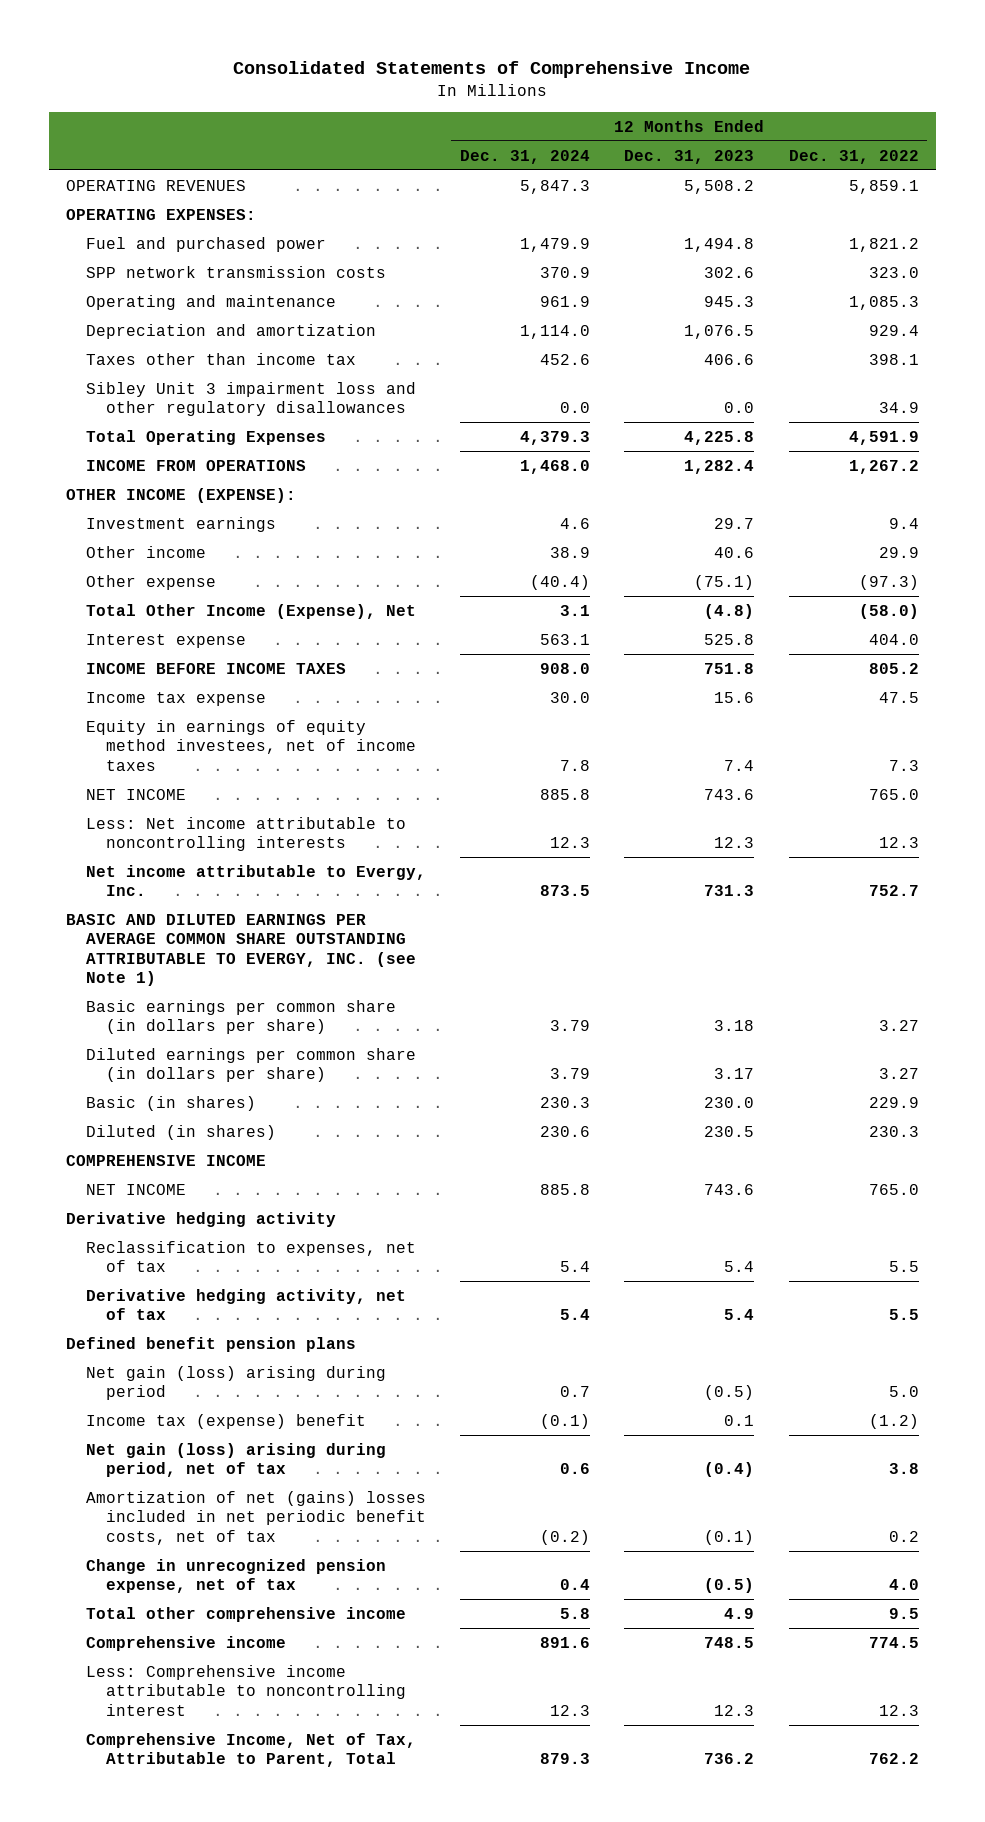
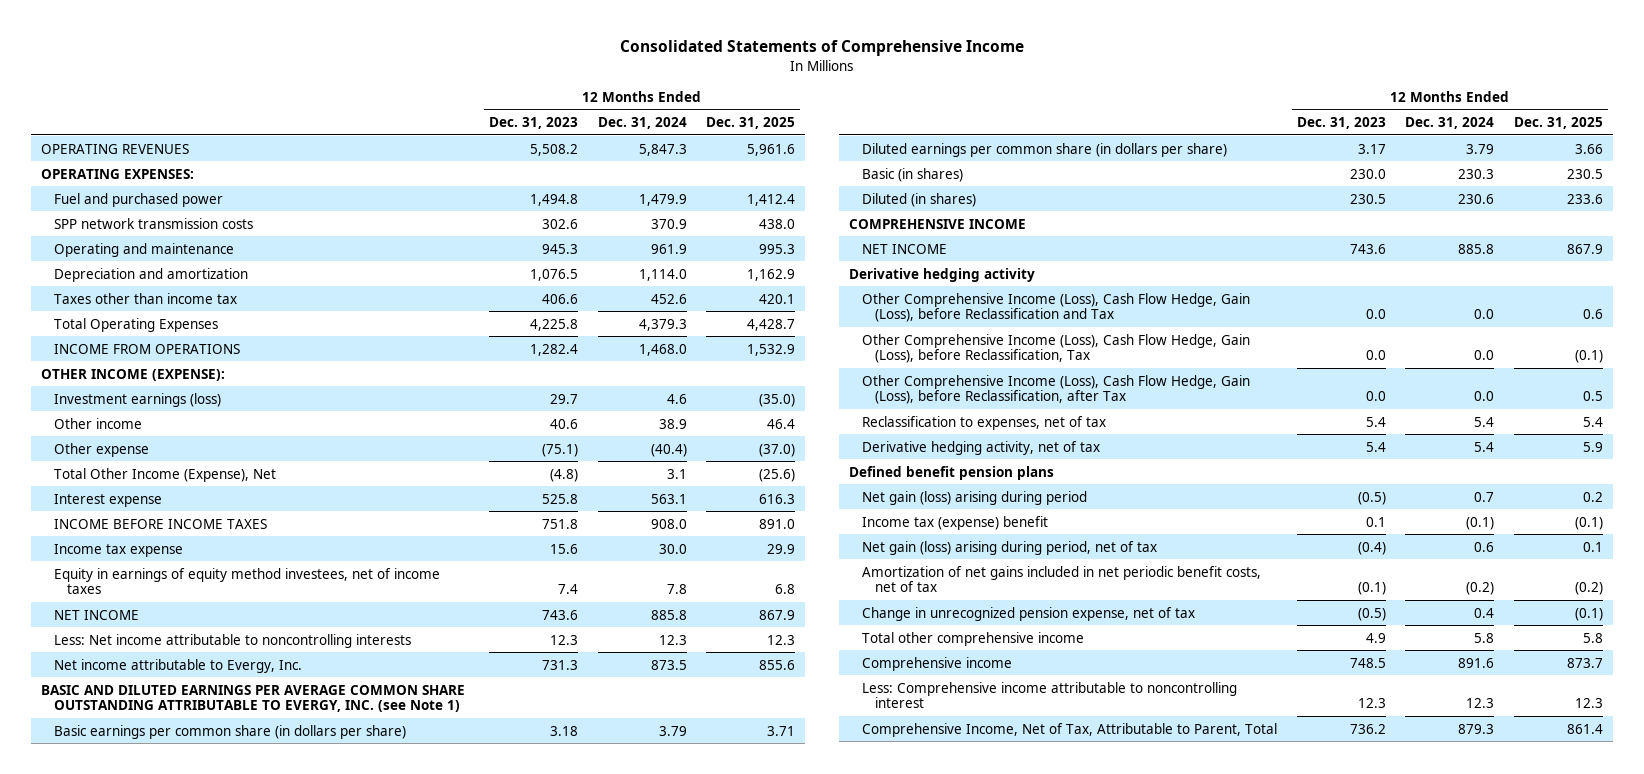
- | 12 Months Ended Dec. 31, 2024 | 12 Months Ended Dec. 31, 2023 | 12 Months Ended Dec. 31, 2022
+ | 12 Months Ended Dec. 31, 2023 | 12 Months Ended Dec. 31, 2024 | 12 Months Ended Dec. 31, 2025
- Sibley Unit 3 impairment loss and other regulatory disallowances | 0.0 | 0.0 | 34.9
- Investment earnings | 4.6 | 29.7 | 9.4
+ Investment earnings (loss) | 29.7 | 4.6 | (35.0)
+ Other Comprehensive Income (Loss), Cash Flow Hedge, Gain (Loss), before Reclassification and Tax | 0.0 | 0.0 | 0.6
+ Other Comprehensive Income (Loss), Cash Flow Hedge, Gain (Loss), before Reclassification, Tax | 0.0 | 0.0 | (0.1)
+ Other Comprehensive Income (Loss), Cash Flow Hedge, Gain (Loss), before Reclassification, after Tax | 0.0 | 0.0 | 0.5
- Amortization of net (gains) losses included in net periodic benefit costs, net of tax | (0.2) | (0.1) | 0.2
+ Amortization of net gains included in net periodic benefit costs, net of tax | (0.1) | (0.2) | (0.2)

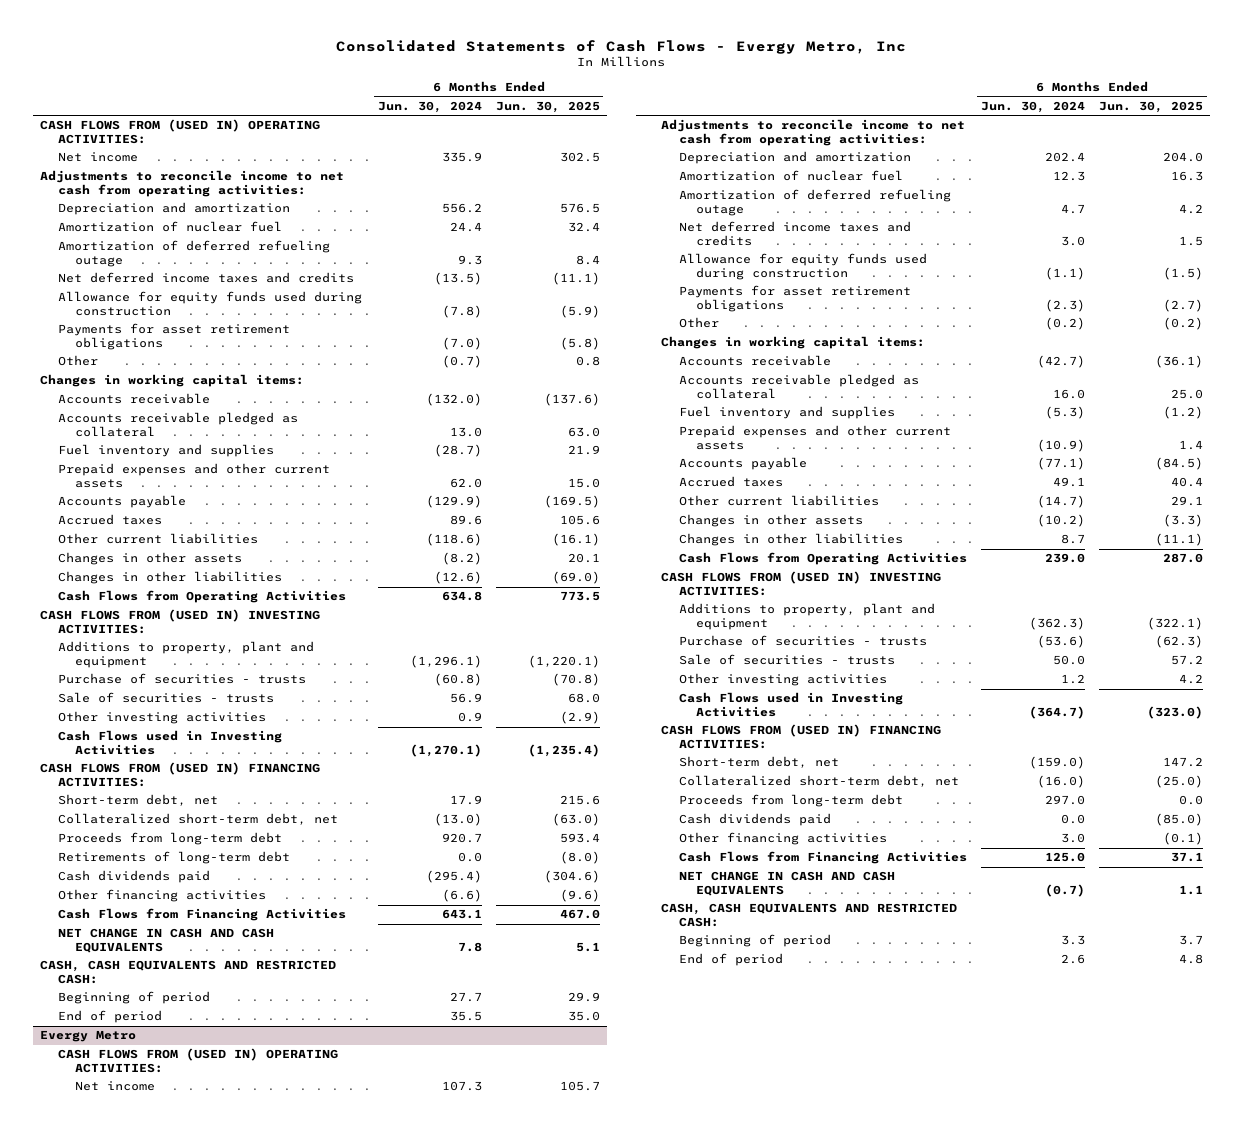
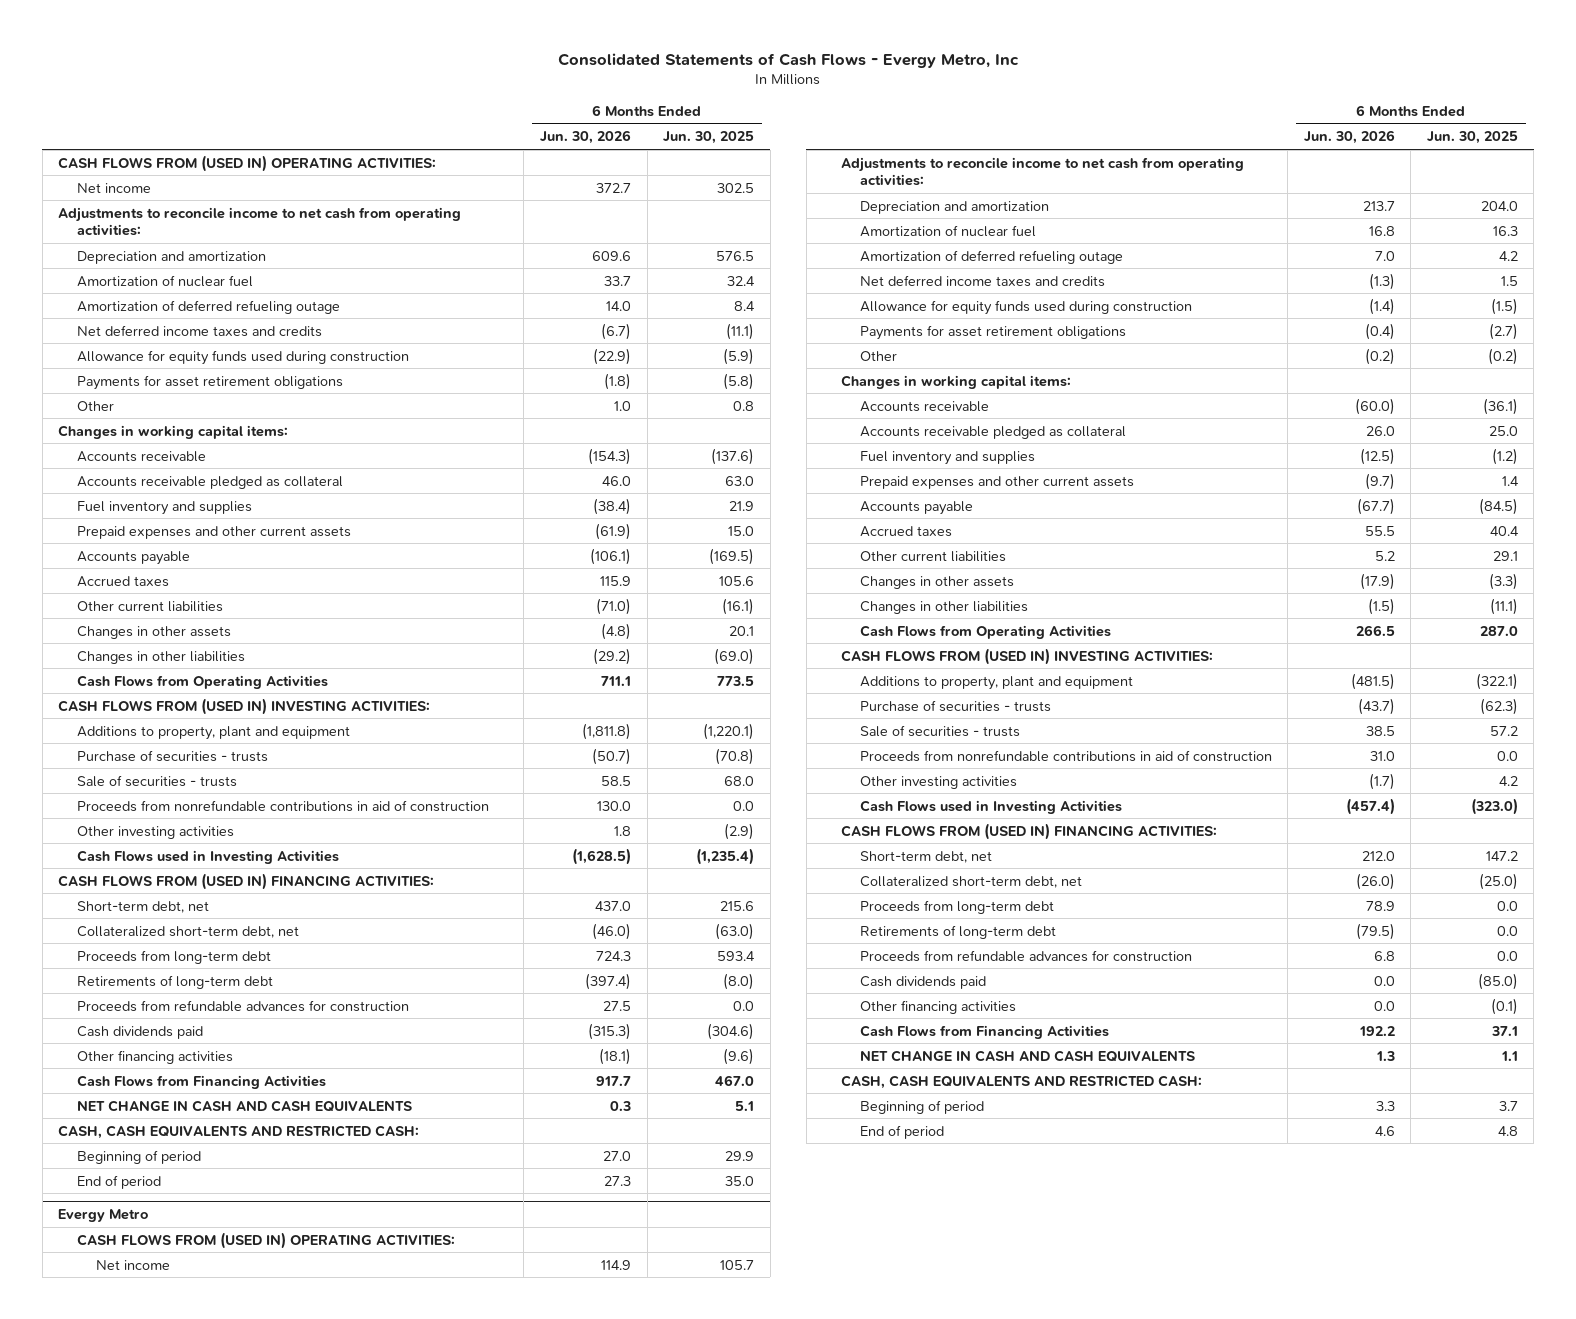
- | 6 Months Ended Jun. 30, 2024 | 6 Months Ended Jun. 30, 2025
+ | 6 Months Ended Jun. 30, 2026 | 6 Months Ended Jun. 30, 2025
+ Proceeds from nonrefundable contributions in aid of construction | 130.0 | 0.0
+ Proceeds from refundable advances for construction | 27.5 | 0.0
@ Evergy Metro
+ Proceeds from nonrefundable contributions in aid of construction | 31.0 | 0.0
+ Retirements of long-term debt | (79.5) | 0.0
+ Proceeds from refundable advances for construction | 6.8 | 0.0

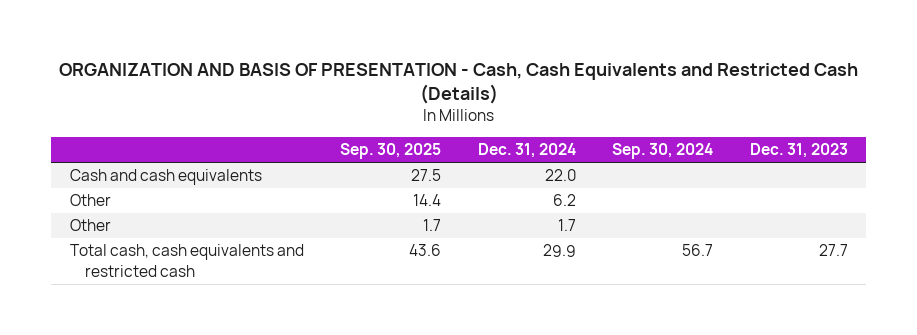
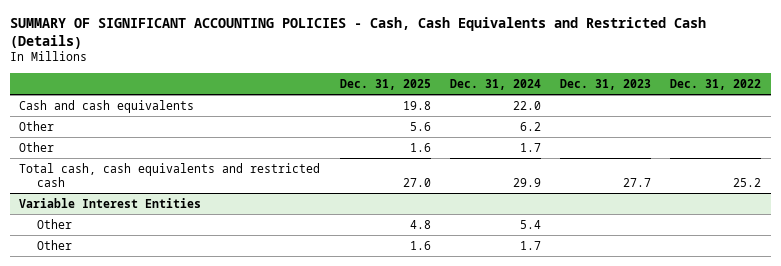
- ORGANIZATION AND BASIS OF PRESENTATION - Cash, Cash Equivalents and Restricted Cash (Details)
+ SUMMARY OF SIGNIFICANT ACCOUNTING POLICIES - Cash, Cash Equivalents and Restricted Cash (Details)
- | Sep. 30, 2025 | Dec. 31, 2024 | Sep. 30, 2024 | Dec. 31, 2023
+ | Dec. 31, 2025 | Dec. 31, 2024 | Dec. 31, 2023 | Dec. 31, 2022
+ Variable Interest Entities
+ Other | 4.8 | 5.4 | |
+ Other | 1.6 | 1.7 | |

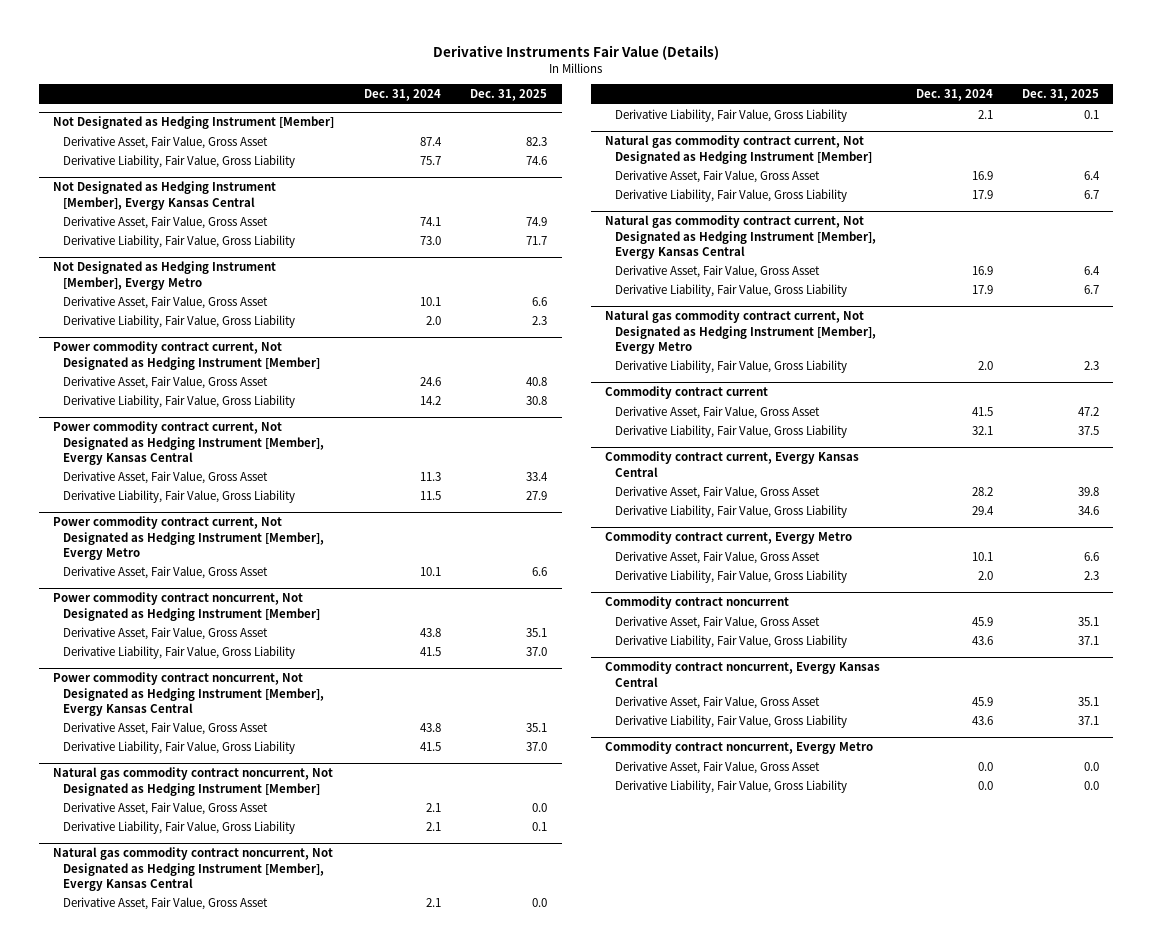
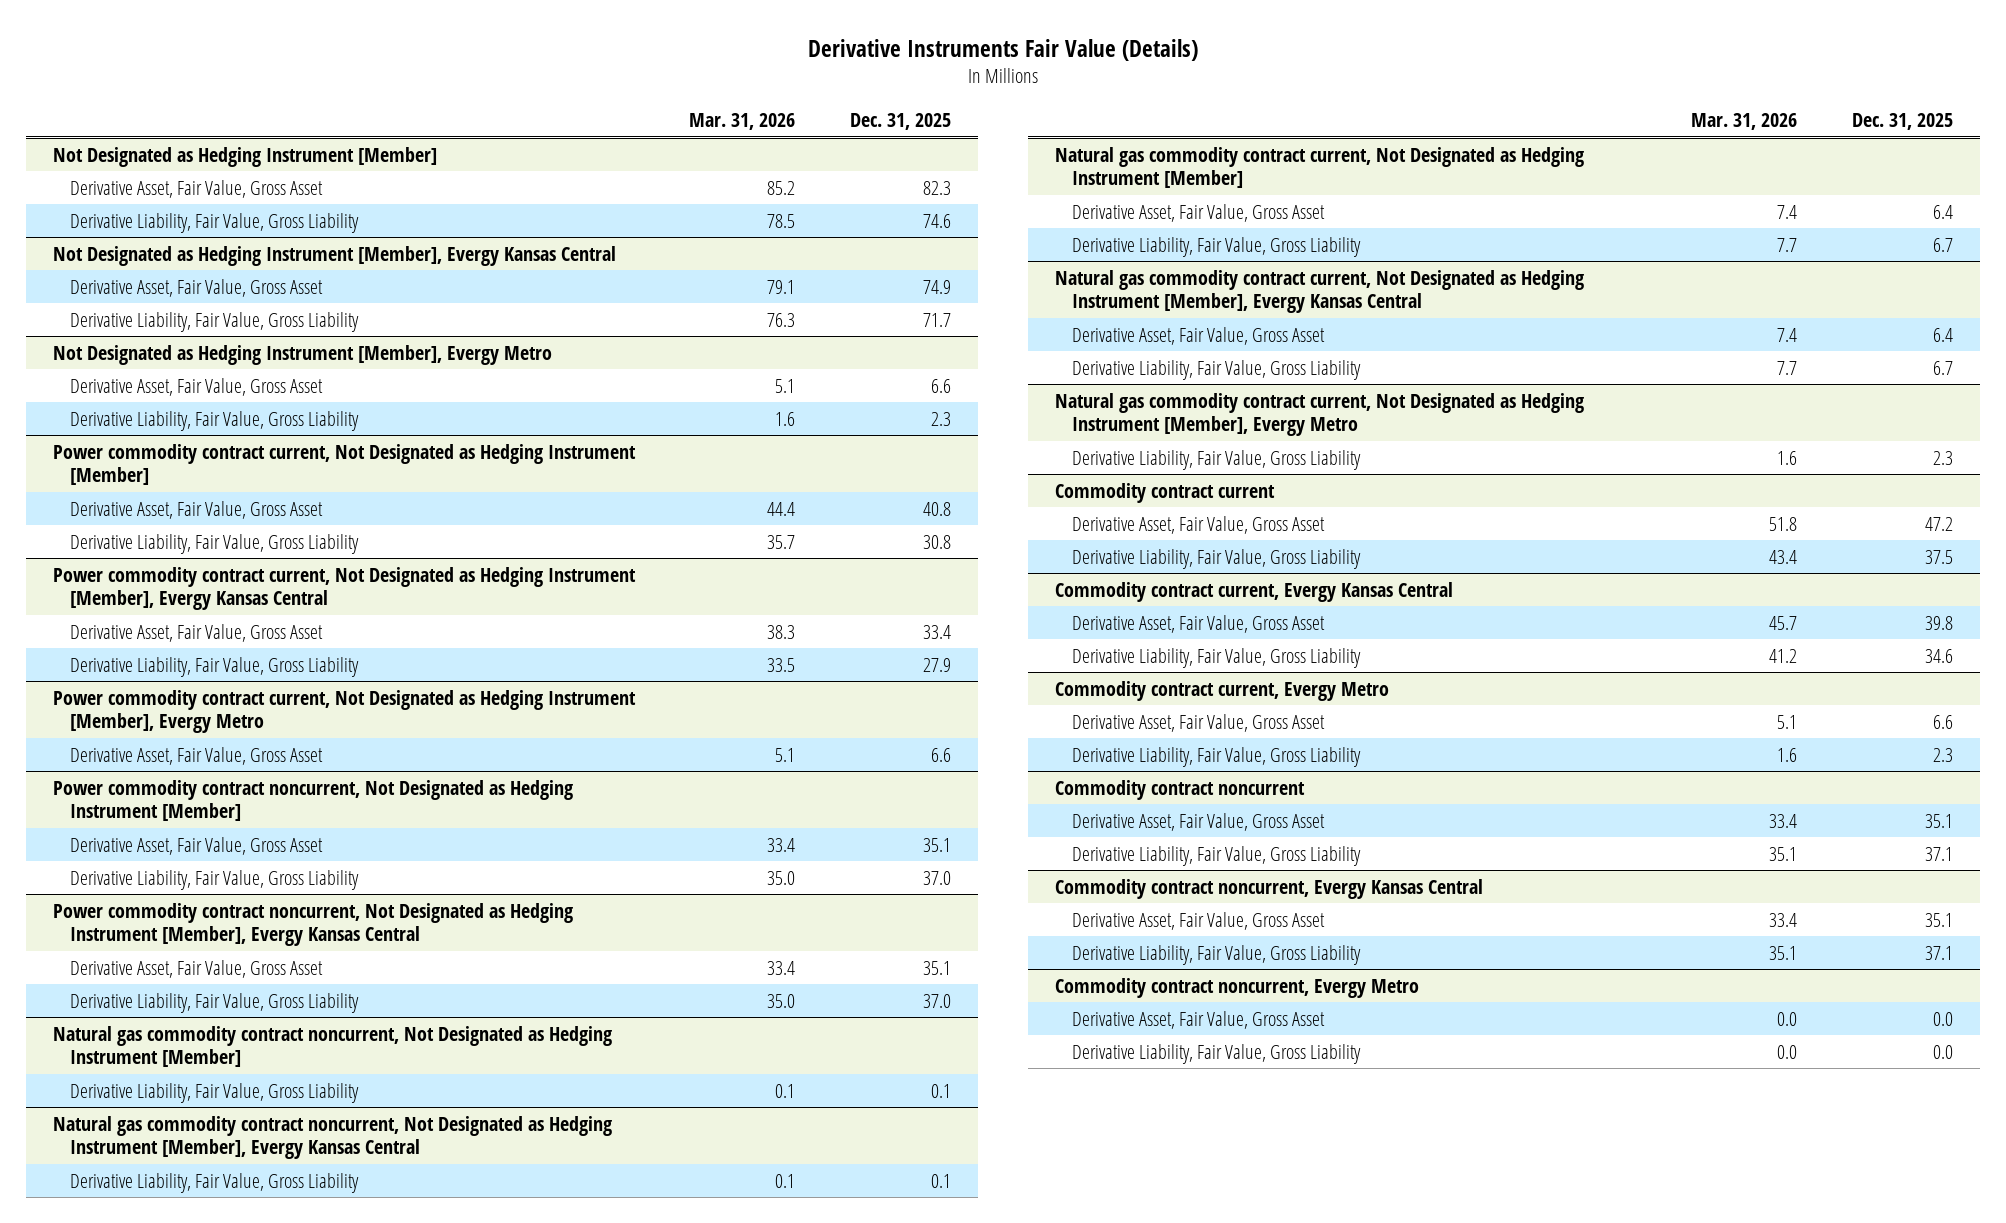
- | Dec. 31, 2024 | Dec. 31, 2025
+ | Mar. 31, 2026 | Dec. 31, 2025
@ Natural gas commodity contract noncurrent, Not Designated as Hedging Instrument [Member]
- Derivative Asset, Fair Value, Gross Asset | 2.1 | 0.0
@ Natural gas commodity contract noncurrent, Not Designated as Hedging Instrument [Member], Evergy Kansas Central
- Derivative Asset, Fair Value, Gross Asset | 2.1 | 0.0

